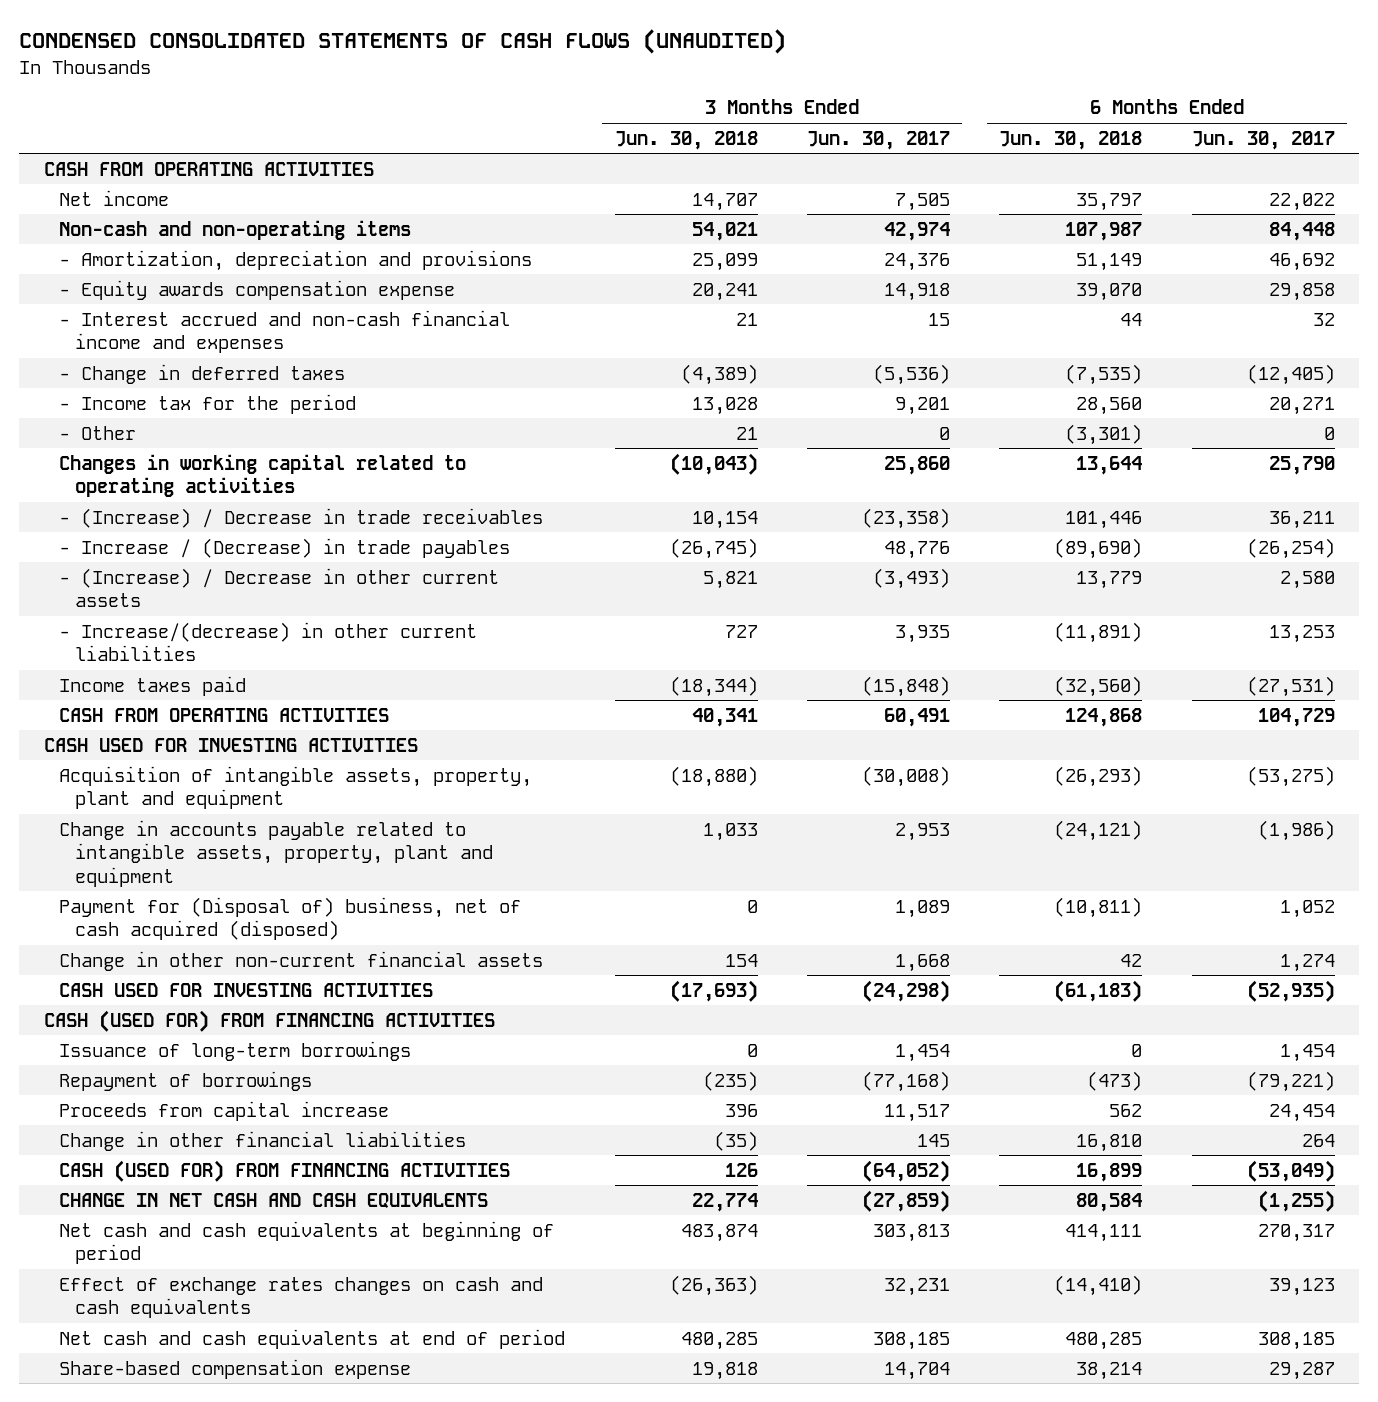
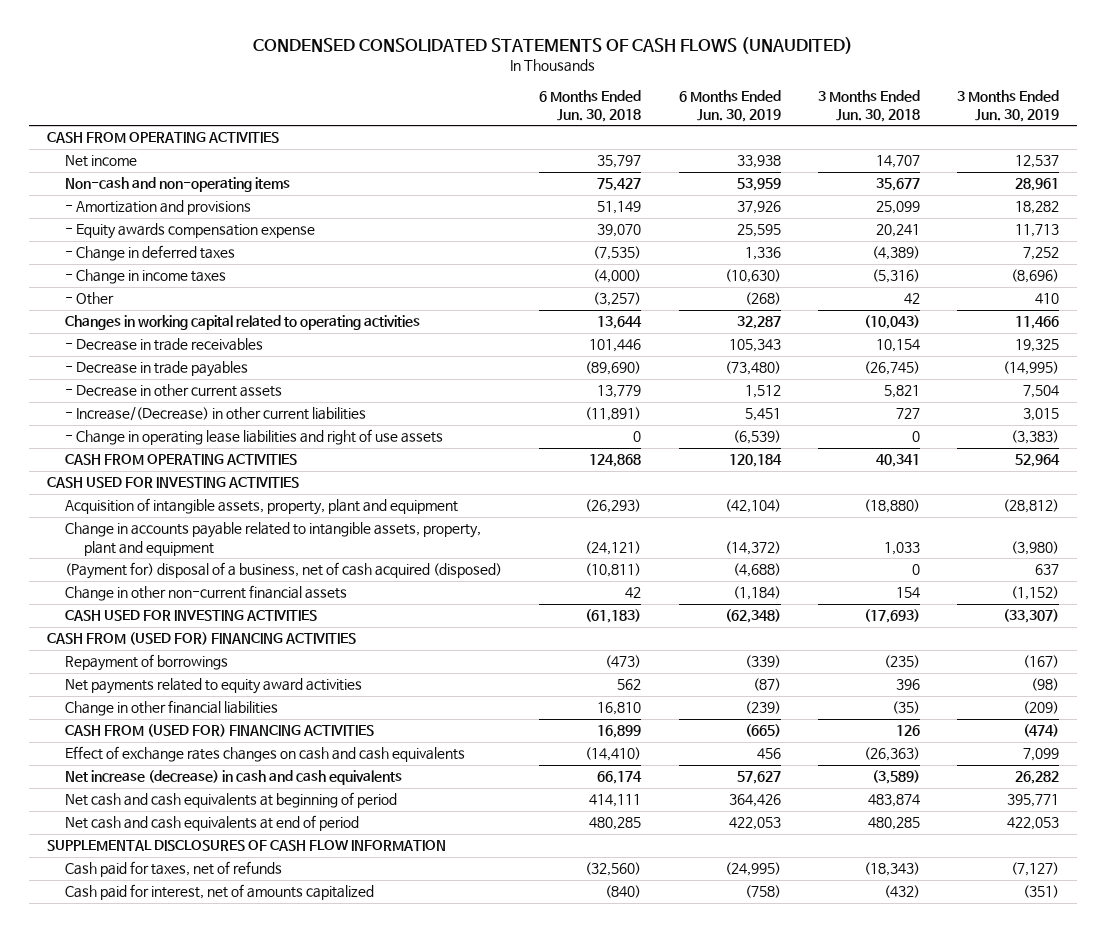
- | 3 Months Ended Jun. 30, 2018 | 3 Months Ended Jun. 30, 2017 | 6 Months Ended Jun. 30, 2018 | 6 Months Ended Jun. 30, 2017
+ | 6 Months Ended Jun. 30, 2018 | 6 Months Ended Jun. 30, 2019 | 3 Months Ended Jun. 30, 2018 | 3 Months Ended Jun. 30, 2019
- Non-cash and non-operating items | 54,021 | 42,974 | 107,987 | 84,448
- - Amortization, depreciation and provisions | 25,099 | 24,376 | 51,149 | 46,692
+ Non-cash and non-operating items | 75,427 | 53,959 | 35,677 | 28,961
+ - Amortization and provisions | 51,149 | 37,926 | 25,099 | 18,282
- - Interest accrued and non-cash financial income and expenses | 21 | 15 | 44 | 32
- - Income tax for the period | 13,028 | 9,201 | 28,560 | 20,271
- - Other | 21 | 0 | (3,301) | 0
+ - Change in income taxes | (4,000) | (10,630) | (5,316) | (8,696)
+ - Other | (3,257) | (268) | 42 | 410
- - (Increase) / Decrease in trade receivables | 10,154 | (23,358) | 101,446 | 36,211
- - Increase / (Decrease) in trade payables | (26,745) | 48,776 | (89,690) | (26,254)
- - (Increase) / Decrease in other current assets | 5,821 | (3,493) | 13,779 | 2,580
- - Increase/(decrease) in other current liabilities | 727 | 3,935 | (11,891) | 13,253
- Income taxes paid | (18,344) | (15,848) | (32,560) | (27,531)
+ - Decrease in trade receivables | 101,446 | 105,343 | 10,154 | 19,325
+ - Decrease in trade payables | (89,690) | (73,480) | (26,745) | (14,995)
+ - Decrease in other current assets | 13,779 | 1,512 | 5,821 | 7,504
+ - Increase/(Decrease) in other current liabilities | (11,891) | 5,451 | 727 | 3,015
+ - Change in operating lease liabilities and right of use assets | 0 | (6,539) | 0 | (3,383)
- Payment for (Disposal of) business, net of cash acquired (disposed) | 0 | 1,089 | (10,811) | 1,052
+ (Payment for) disposal of a business, net of cash acquired (disposed) | (10,811) | (4,688) | 0 | 637
- CASH (USED FOR) FROM FINANCING ACTIVITIES
- Issuance of long-term borrowings | 0 | 1,454 | 0 | 1,454
+ CASH FROM (USED FOR) FINANCING ACTIVITIES
- Proceeds from capital increase | 396 | 11,517 | 562 | 24,454
+ Net payments related to equity award activities | 562 | (87) | 396 | (98)
- CASH (USED FOR) FROM FINANCING ACTIVITIES | 126 | (64,052) | 16,899 | (53,049)
- CHANGE IN NET CASH AND CASH EQUIVALENTS | 22,774 | (27,859) | 80,584 | (1,255)
+ CASH FROM (USED FOR) FINANCING ACTIVITIES | 16,899 | (665) | 126 | (474)
+ Net increase (decrease) in cash and cash equivalents | 66,174 | 57,627 | (3,589) | 26,282
moved down: Net cash and cash equivalents at beginning of period | 414,111 | 364,426 | 483,874 | 395,771
- Share-based compensation expense | 19,818 | 14,704 | 38,214 | 29,287
+ SUPPLEMENTAL DISCLOSURES OF CASH FLOW INFORMATION
+ Cash paid for taxes, net of refunds | (32,560) | (24,995) | (18,343) | (7,127)
+ Cash paid for interest, net of amounts capitalized | (840) | (758) | (432) | (351)

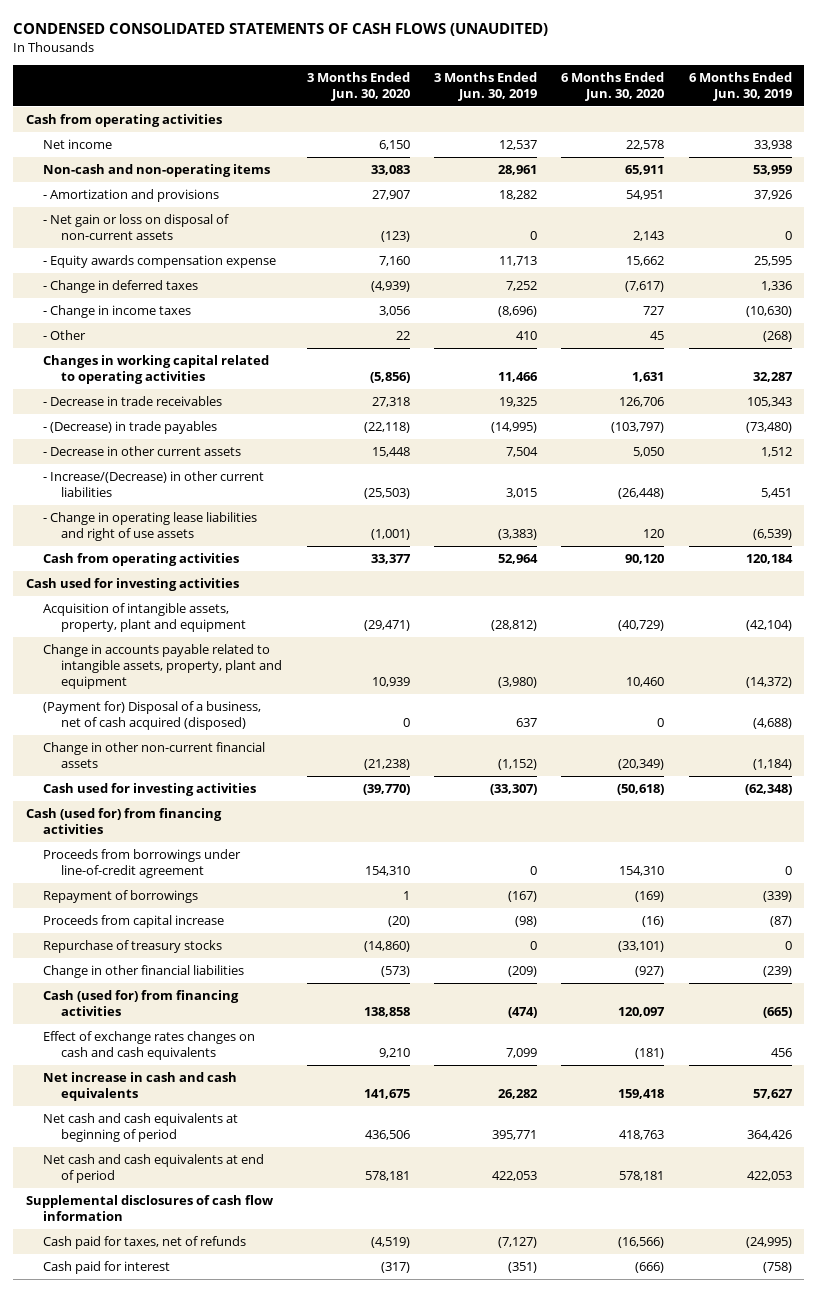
- | 6 Months Ended Jun. 30, 2018 | 6 Months Ended Jun. 30, 2019 | 3 Months Ended Jun. 30, 2018 | 3 Months Ended Jun. 30, 2019
+ | 3 Months Ended Jun. 30, 2020 | 3 Months Ended Jun. 30, 2019 | 6 Months Ended Jun. 30, 2020 | 6 Months Ended Jun. 30, 2019
- CASH FROM OPERATING ACTIVITIES
+ Cash from operating activities
+ - Net gain or loss on disposal of non-current assets | (123) | 0 | 2,143 | 0
- - Decrease in trade payables | (89,690) | (73,480) | (26,745) | (14,995)
+ - (Decrease) in trade payables | (22,118) | (14,995) | (103,797) | (73,480)
- CASH FROM OPERATING ACTIVITIES | 124,868 | 120,184 | 40,341 | 52,964
- CASH USED FOR INVESTING ACTIVITIES
+ Cash from operating activities | 33,377 | 52,964 | 90,120 | 120,184
+ Cash used for investing activities
- (Payment for) disposal of a business, net of cash acquired (disposed) | (10,811) | (4,688) | 0 | 637
+ (Payment for) Disposal of a business, net of cash acquired (disposed) | 0 | 637 | 0 | (4,688)
- CASH USED FOR INVESTING ACTIVITIES | (61,183) | (62,348) | (17,693) | (33,307)
- CASH FROM (USED FOR) FINANCING ACTIVITIES
+ Cash used for investing activities | (39,770) | (33,307) | (50,618) | (62,348)
+ Cash (used for) from financing activities
+ Proceeds from borrowings under line-of-credit agreement | 154,310 | 0 | 154,310 | 0
- Net payments related to equity award activities | 562 | (87) | 396 | (98)
+ Proceeds from capital increase | (20) | (98) | (16) | (87)
+ Repurchase of treasury stocks | (14,860) | 0 | (33,101) | 0
- CASH FROM (USED FOR) FINANCING ACTIVITIES | 16,899 | (665) | 126 | (474)
+ Cash (used for) from financing activities | 138,858 | (474) | 120,097 | (665)
- Net increase (decrease) in cash and cash equivalents | 66,174 | 57,627 | (3,589) | 26,282
+ Net increase in cash and cash equivalents | 141,675 | 26,282 | 159,418 | 57,627
- SUPPLEMENTAL DISCLOSURES OF CASH FLOW INFORMATION
+ Supplemental disclosures of cash flow information
- Cash paid for interest, net of amounts capitalized | (840) | (758) | (432) | (351)
+ Cash paid for interest | (317) | (351) | (666) | (758)

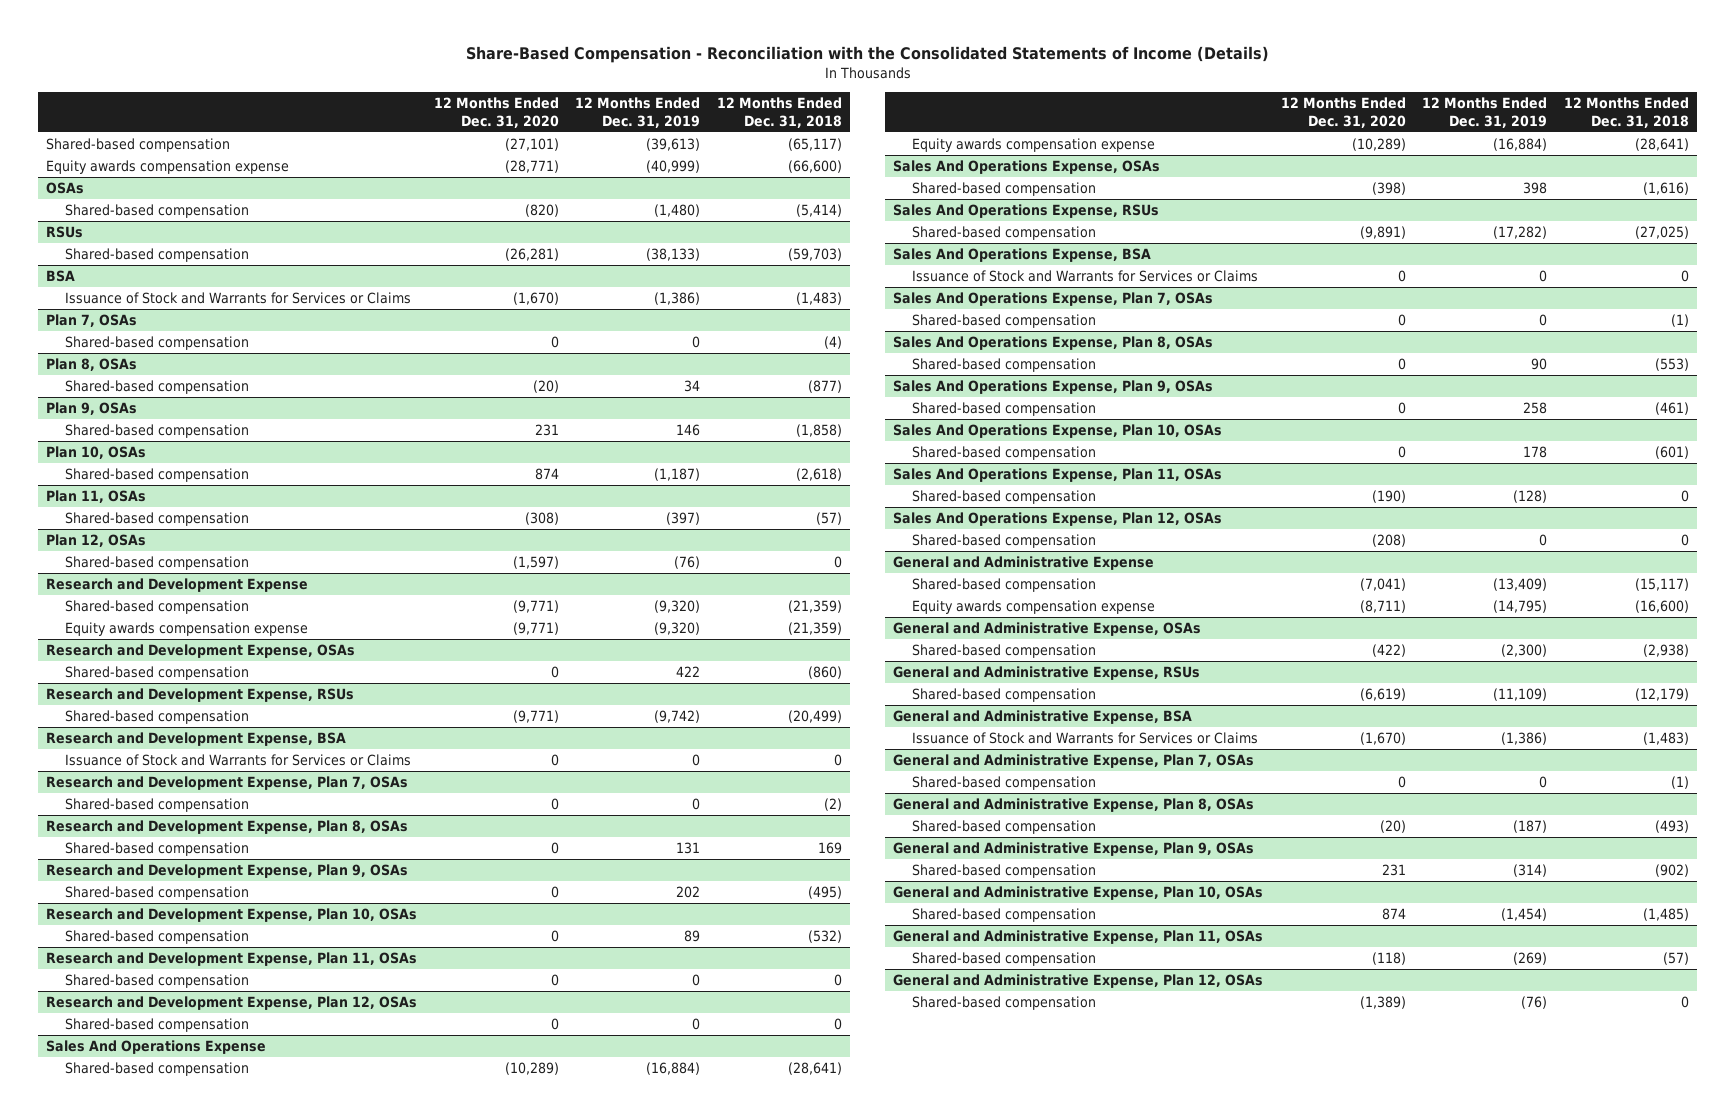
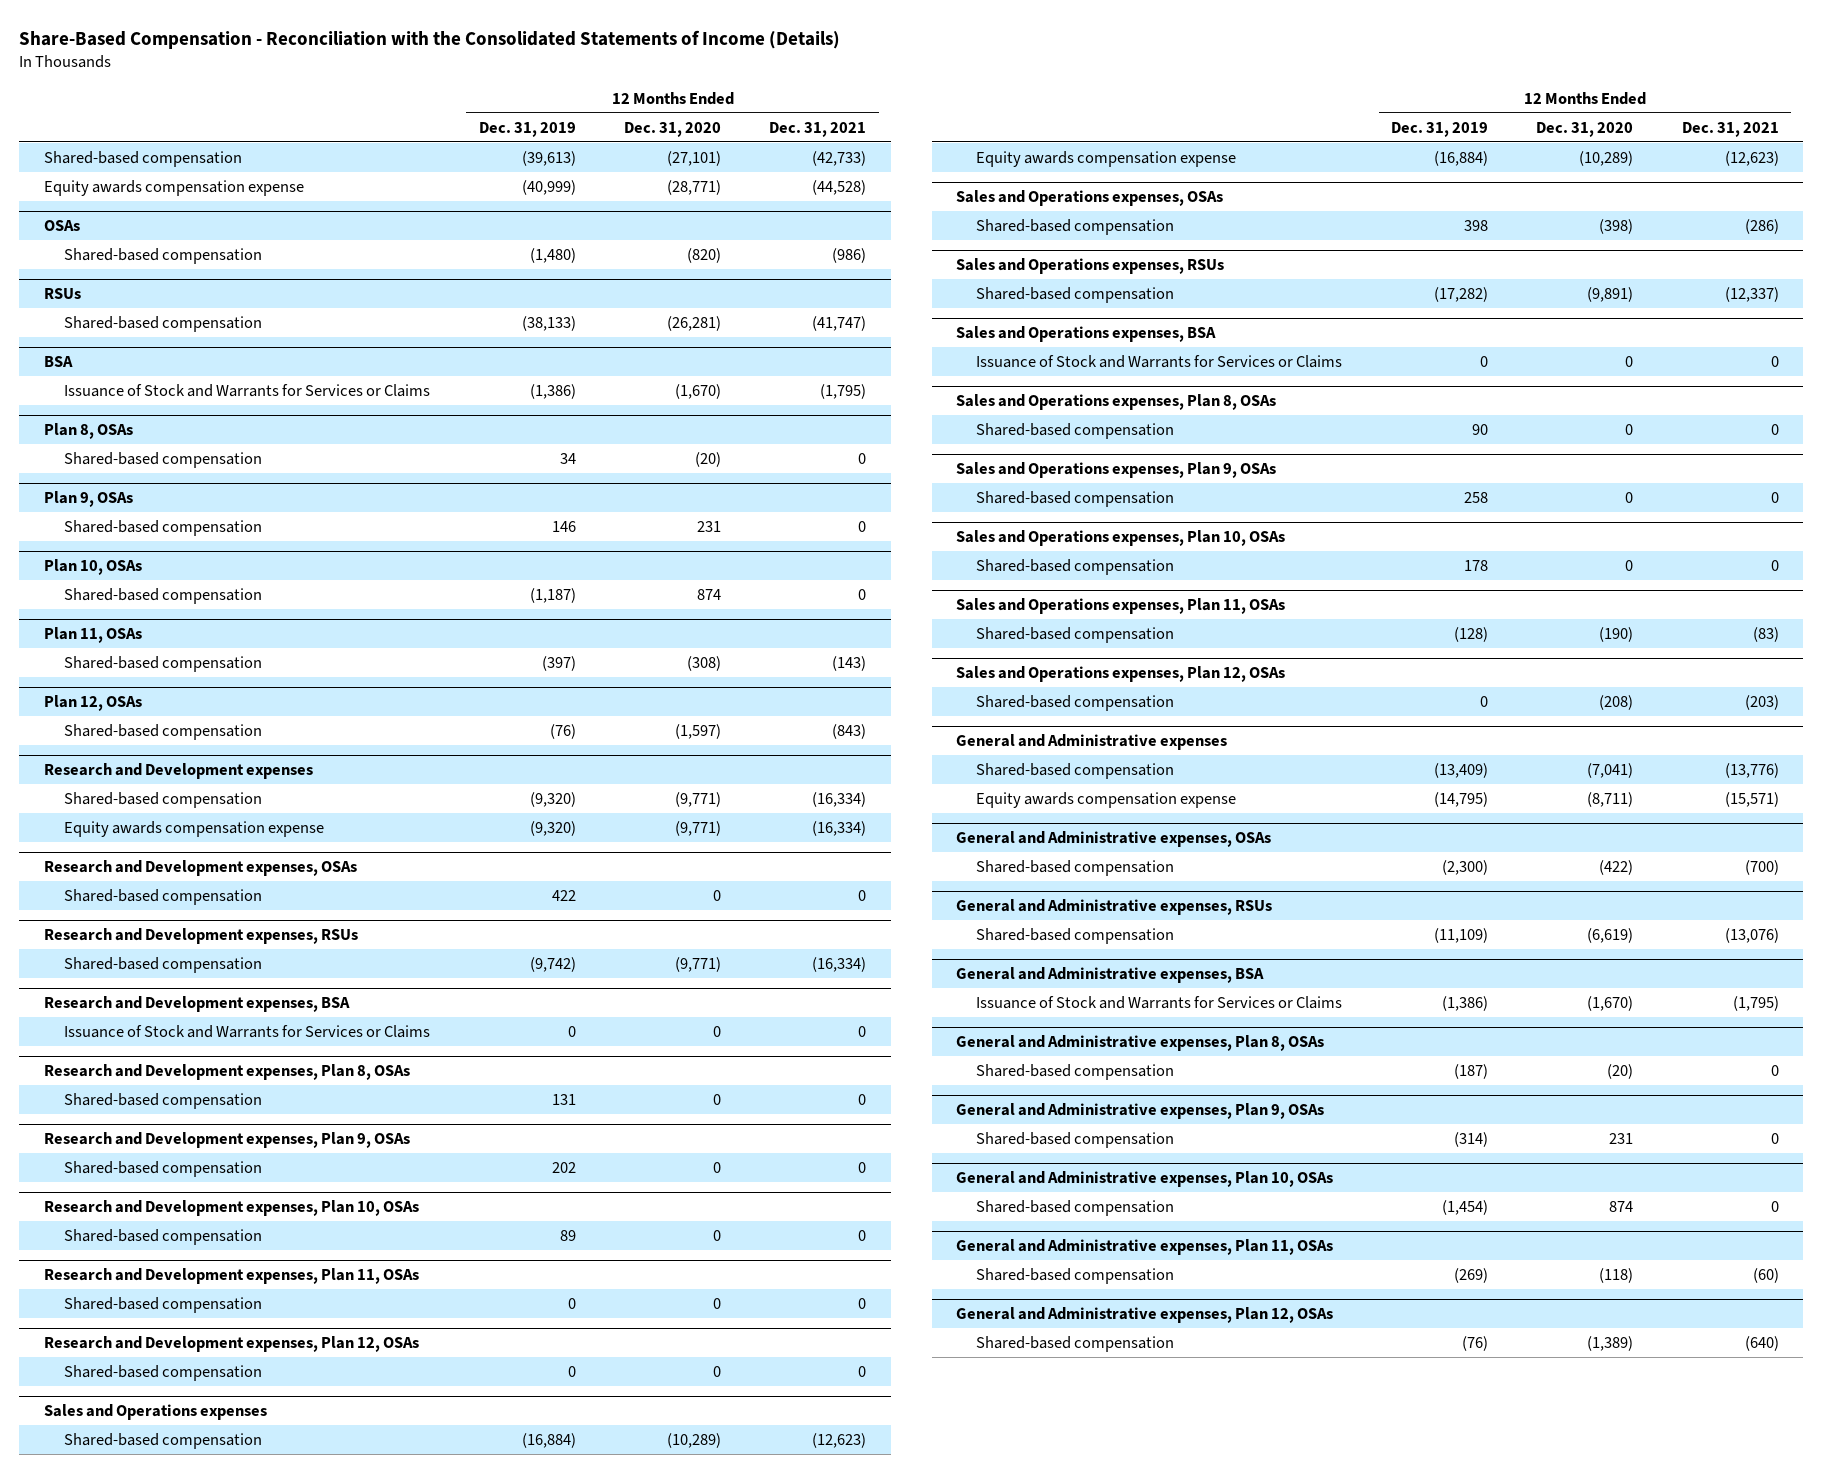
- | 12 Months Ended Dec. 31, 2020 | 12 Months Ended Dec. 31, 2019 | 12 Months Ended Dec. 31, 2018
+ | 12 Months Ended Dec. 31, 2019 | 12 Months Ended Dec. 31, 2020 | 12 Months Ended Dec. 31, 2021
- Plan 7, OSAs
- Shared-based compensation | 0 | 0 | (4)
- Research and Development Expense
+ Research and Development expenses
- Research and Development Expense, OSAs
+ Research and Development expenses, OSAs
- Research and Development Expense, RSUs
+ Research and Development expenses, RSUs
- Research and Development Expense, BSA
+ Research and Development expenses, BSA
- Research and Development Expense, Plan 7, OSAs
- Shared-based compensation | 0 | 0 | (2)
- Research and Development Expense, Plan 8, OSAs
+ Research and Development expenses, Plan 8, OSAs
- Research and Development Expense, Plan 9, OSAs
+ Research and Development expenses, Plan 9, OSAs
- Research and Development Expense, Plan 10, OSAs
+ Research and Development expenses, Plan 10, OSAs
- Research and Development Expense, Plan 11, OSAs
+ Research and Development expenses, Plan 11, OSAs
- Research and Development Expense, Plan 12, OSAs
+ Research and Development expenses, Plan 12, OSAs
- Sales And Operations Expense
+ Sales and Operations expenses
- Sales And Operations Expense, OSAs
+ Sales and Operations expenses, OSAs
- Sales And Operations Expense, RSUs
+ Sales and Operations expenses, RSUs
- Sales And Operations Expense, BSA
+ Sales and Operations expenses, BSA
- Sales And Operations Expense, Plan 7, OSAs
- Shared-based compensation | 0 | 0 | (1)
- Sales And Operations Expense, Plan 8, OSAs
+ Sales and Operations expenses, Plan 8, OSAs
- Sales And Operations Expense, Plan 9, OSAs
+ Sales and Operations expenses, Plan 9, OSAs
- Sales And Operations Expense, Plan 10, OSAs
+ Sales and Operations expenses, Plan 10, OSAs
- Sales And Operations Expense, Plan 11, OSAs
+ Sales and Operations expenses, Plan 11, OSAs
- Sales And Operations Expense, Plan 12, OSAs
+ Sales and Operations expenses, Plan 12, OSAs
- General and Administrative Expense
+ General and Administrative expenses
- General and Administrative Expense, OSAs
+ General and Administrative expenses, OSAs
- General and Administrative Expense, RSUs
+ General and Administrative expenses, RSUs
- General and Administrative Expense, BSA
+ General and Administrative expenses, BSA
- General and Administrative Expense, Plan 7, OSAs
- Shared-based compensation | 0 | 0 | (1)
- General and Administrative Expense, Plan 8, OSAs
+ General and Administrative expenses, Plan 8, OSAs
- General and Administrative Expense, Plan 9, OSAs
+ General and Administrative expenses, Plan 9, OSAs
- General and Administrative Expense, Plan 10, OSAs
+ General and Administrative expenses, Plan 10, OSAs
- General and Administrative Expense, Plan 11, OSAs
+ General and Administrative expenses, Plan 11, OSAs
- General and Administrative Expense, Plan 12, OSAs
+ General and Administrative expenses, Plan 12, OSAs

